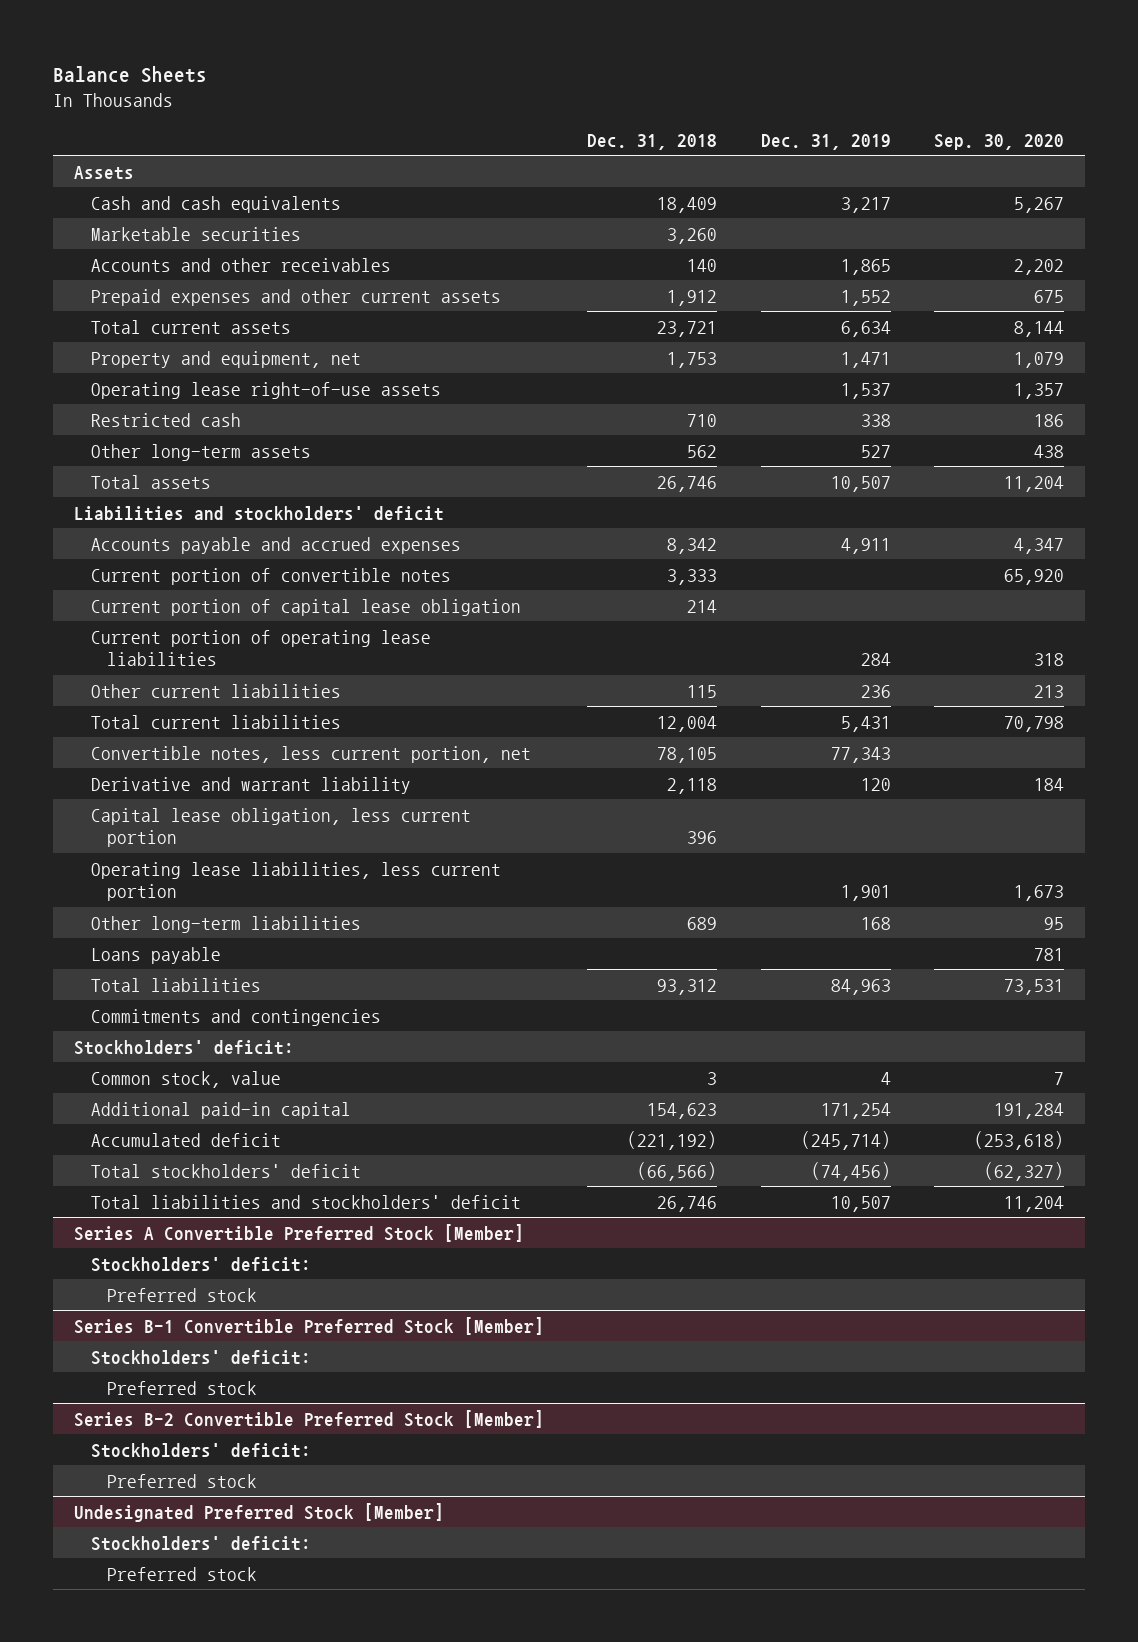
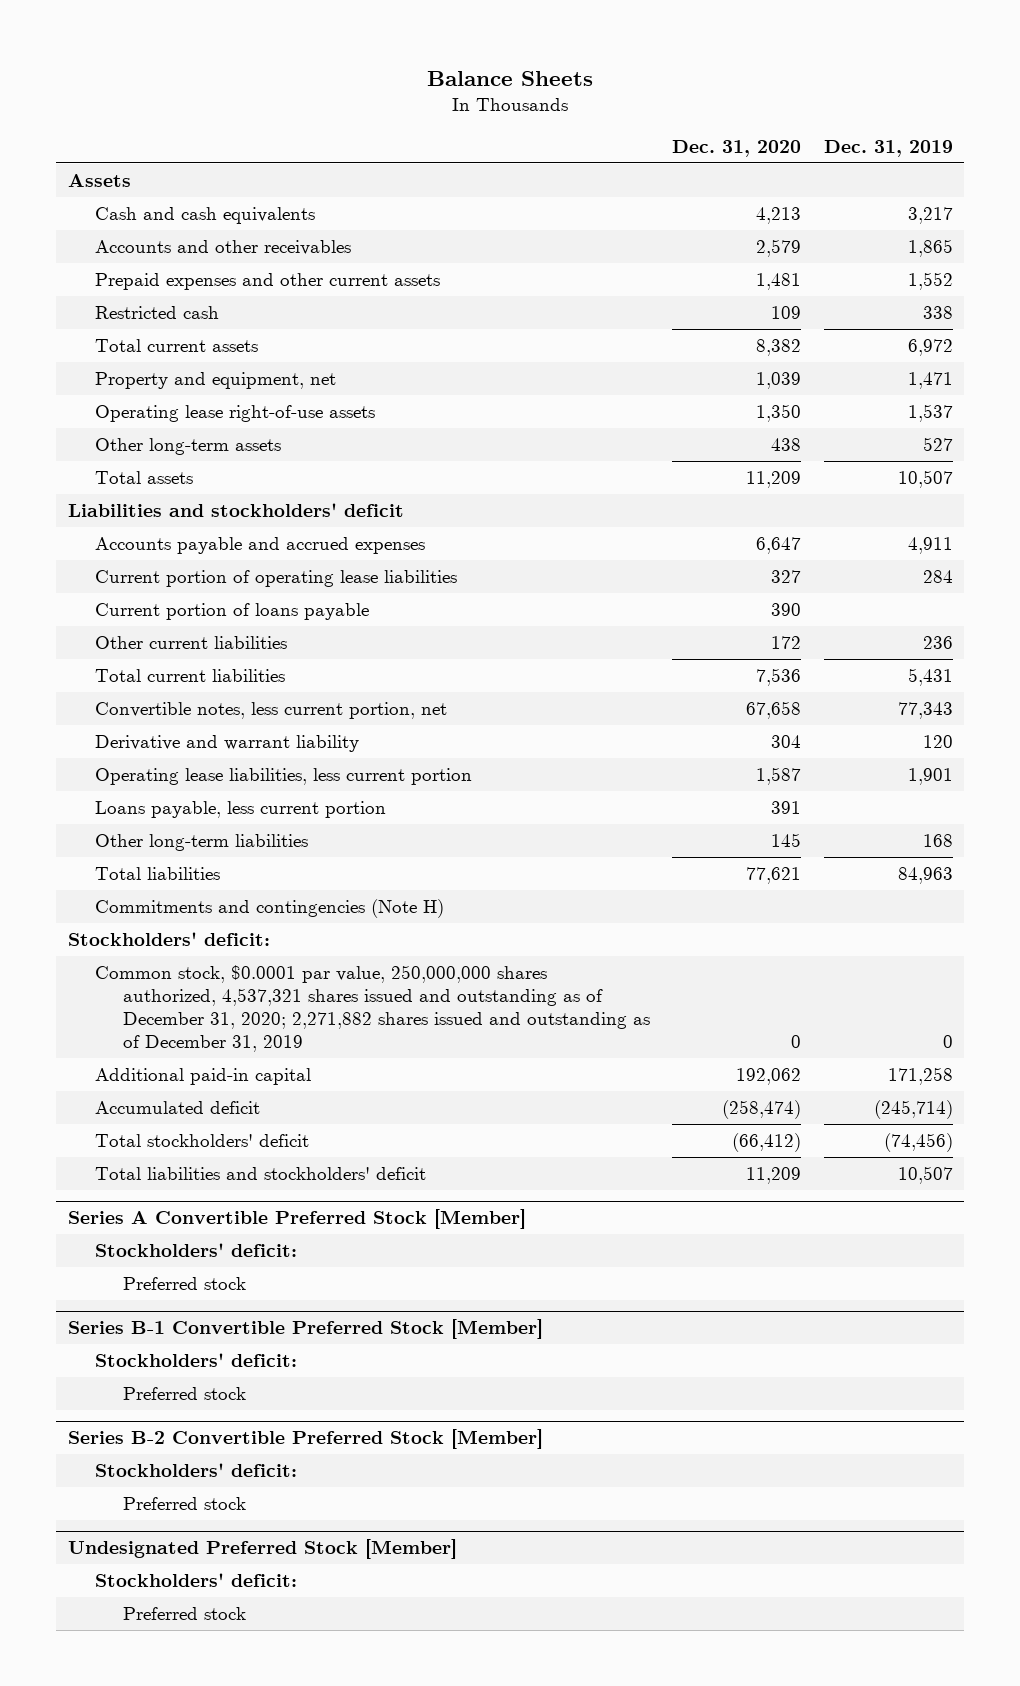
- | Dec. 31, 2018 | Dec. 31, 2019 | Sep. 30, 2020
+ | Dec. 31, 2020 | Dec. 31, 2019
- Marketable securities | 3,260 | |
- Total current assets | 23,721 | 6,634 | 8,144
moved up: Restricted cash | 109 | 338
+ Total current assets | 8,382 | 6,972
- Current portion of convertible notes | 3,333 | | 65,920
- Current portion of capital lease obligation | 214 | |
+ Current portion of loans payable | 390 |
- Capital lease obligation, less current portion | 396 | |
+ Loans payable, less current portion | 391 |
- Loans payable | | | 781
- Commitments and contingencies
+ Commitments and contingencies (Note H)
- Common stock, value | 3 | 4 | 7
- Additional paid-in capital | 154,623 | 171,254 | 191,284
+ Common stock, $0.0001 par value, 250,000,000 shares authorized, 4,537,321 shares issued and outstanding as of December 31, 2020; 2,271,882 shares issued and outstanding as of December 31, 2019 | 0 | 0
+ Additional paid-in capital | 192,062 | 171,258

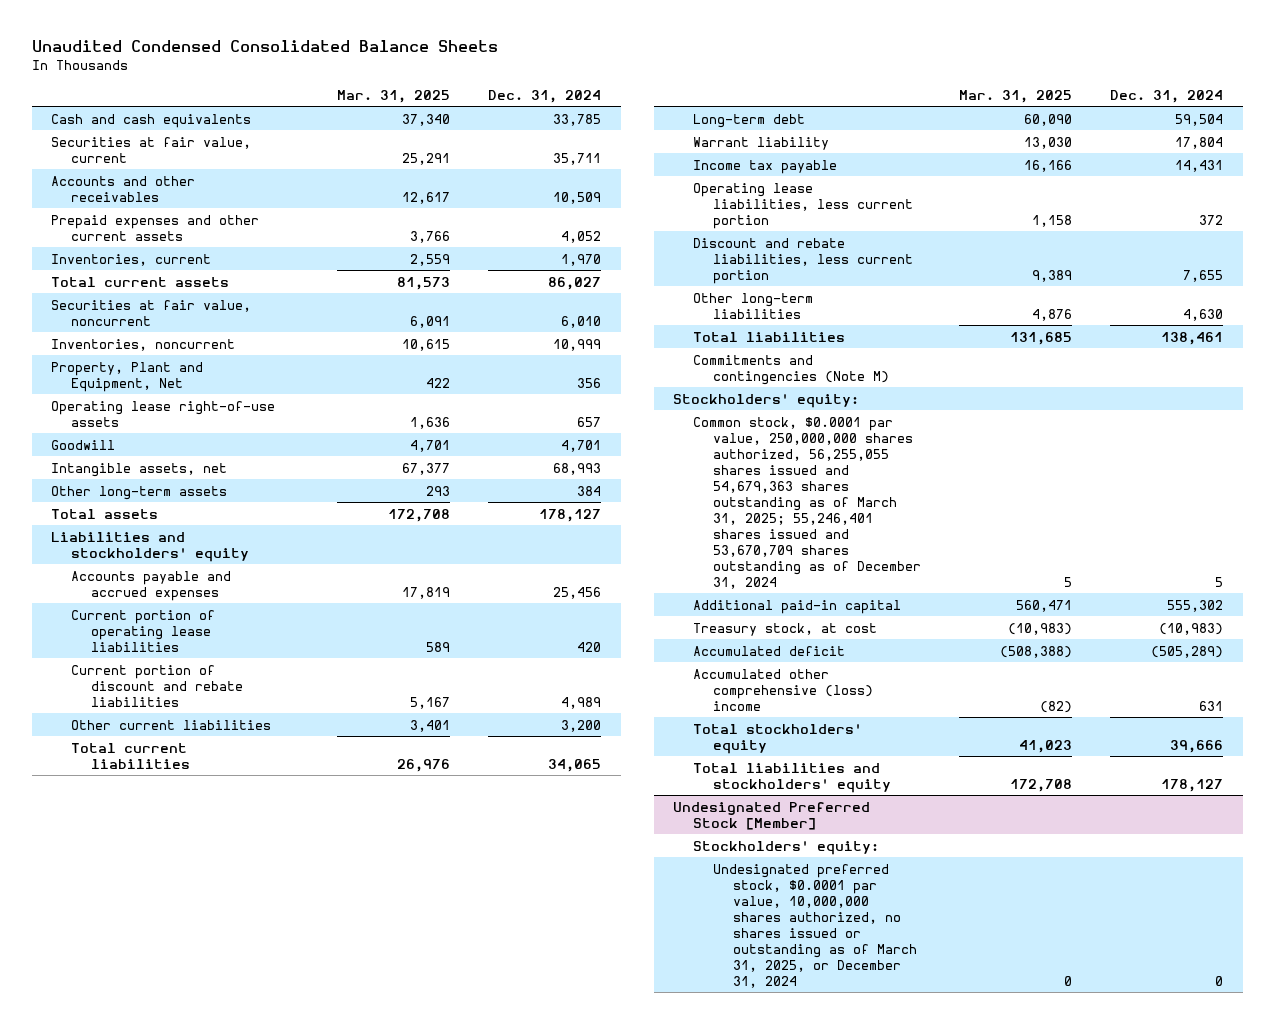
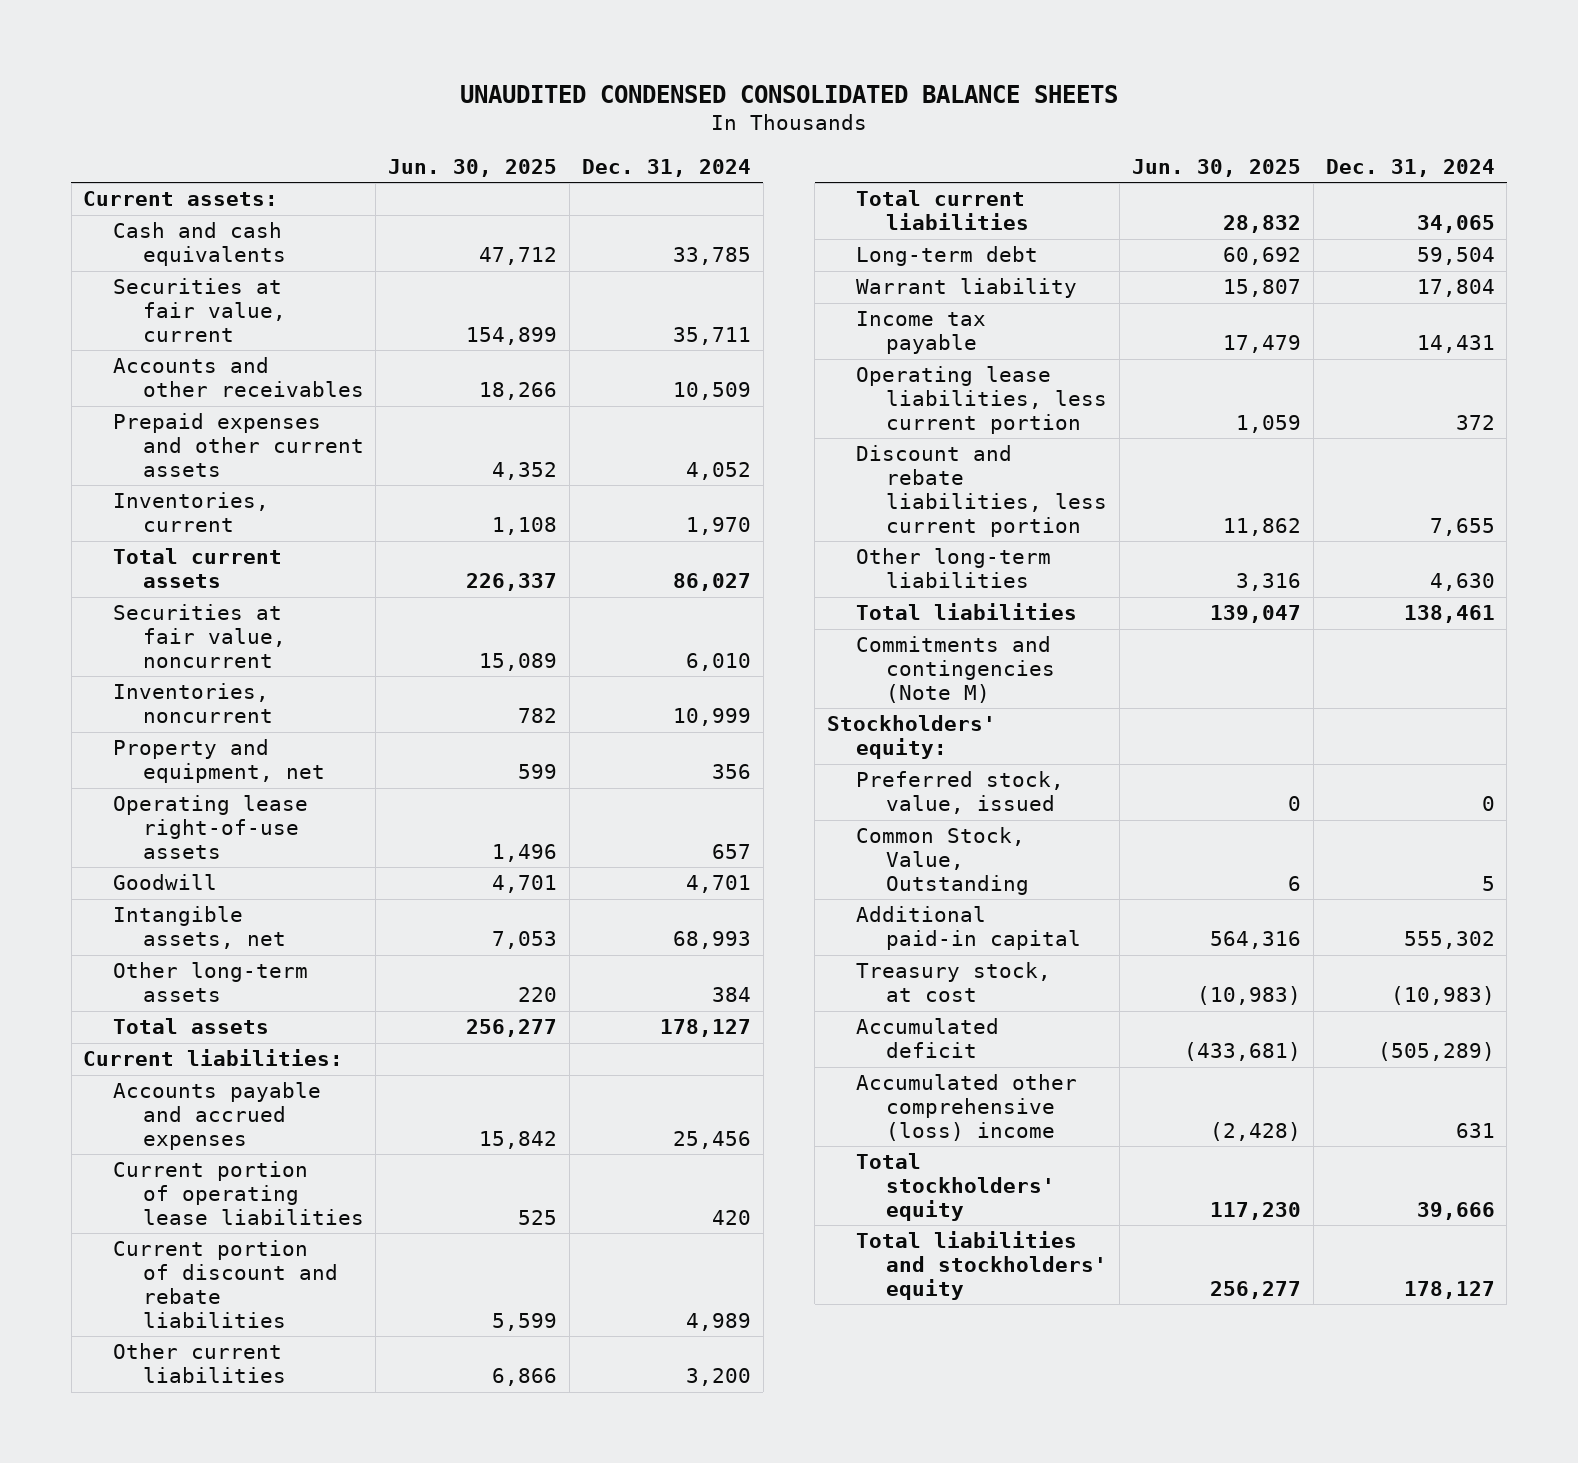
- Unaudited Condensed Consolidated Balance Sheets
+ UNAUDITED CONDENSED CONSOLIDATED BALANCE SHEETS
- | Mar. 31, 2025 | Dec. 31, 2024
+ | Jun. 30, 2025 | Dec. 31, 2024
+ Current assets:
- Property, Plant and Equipment, Net | 422 | 356
+ Property and equipment, net | 599 | 356
- Liabilities and stockholders' equity
+ Current liabilities:
- Common stock, $0.0001 par value, 250,000,000 shares authorized, 56,255,055 shares issued and 54,679,363 shares outstanding as of March 31, 2025; 55,246,401 shares issued and 53,670,709 shares outstanding as of December 31, 2024 | 5 | 5
+ Preferred stock, value, issued | 0 | 0
+ Common Stock, Value, Outstanding | 6 | 5
- Undesignated Preferred Stock [Member]
- Stockholders' equity:
- Undesignated preferred stock, $0.0001 par value, 10,000,000 shares authorized, no shares issued or outstanding as of March 31, 2025, or December 31, 2024 | 0 | 0

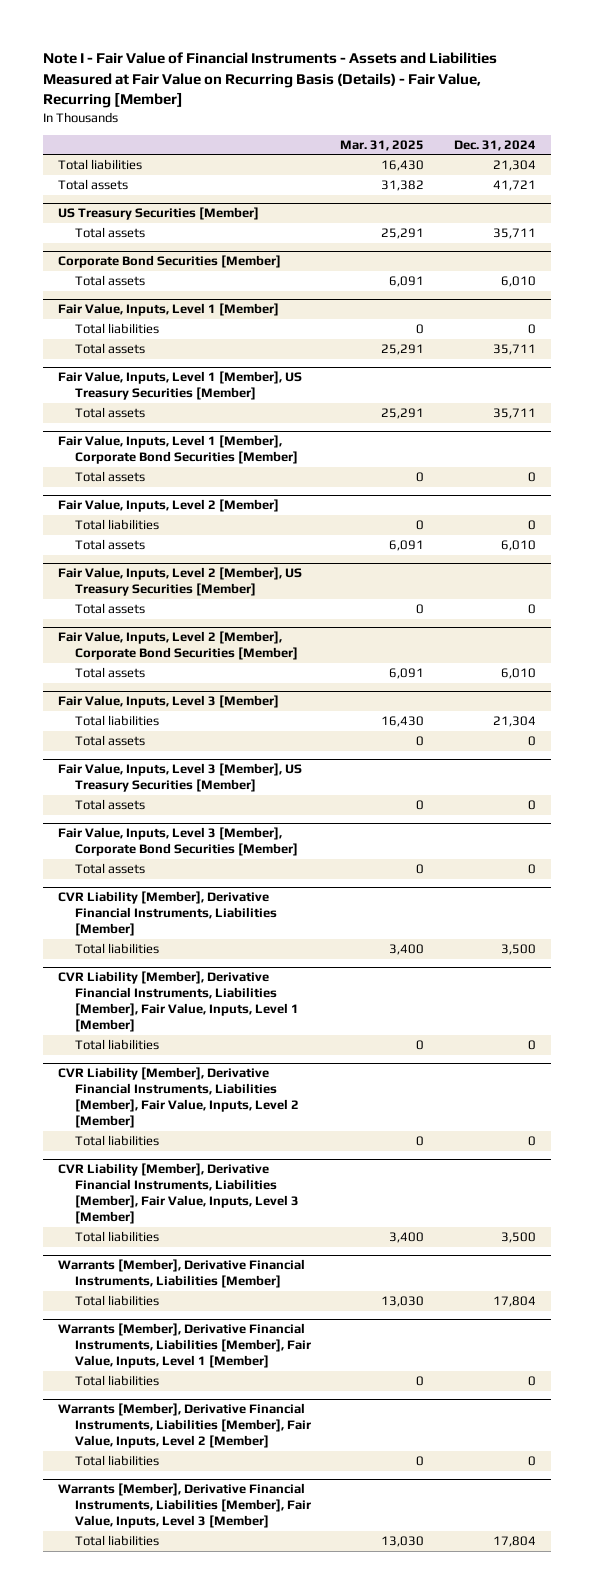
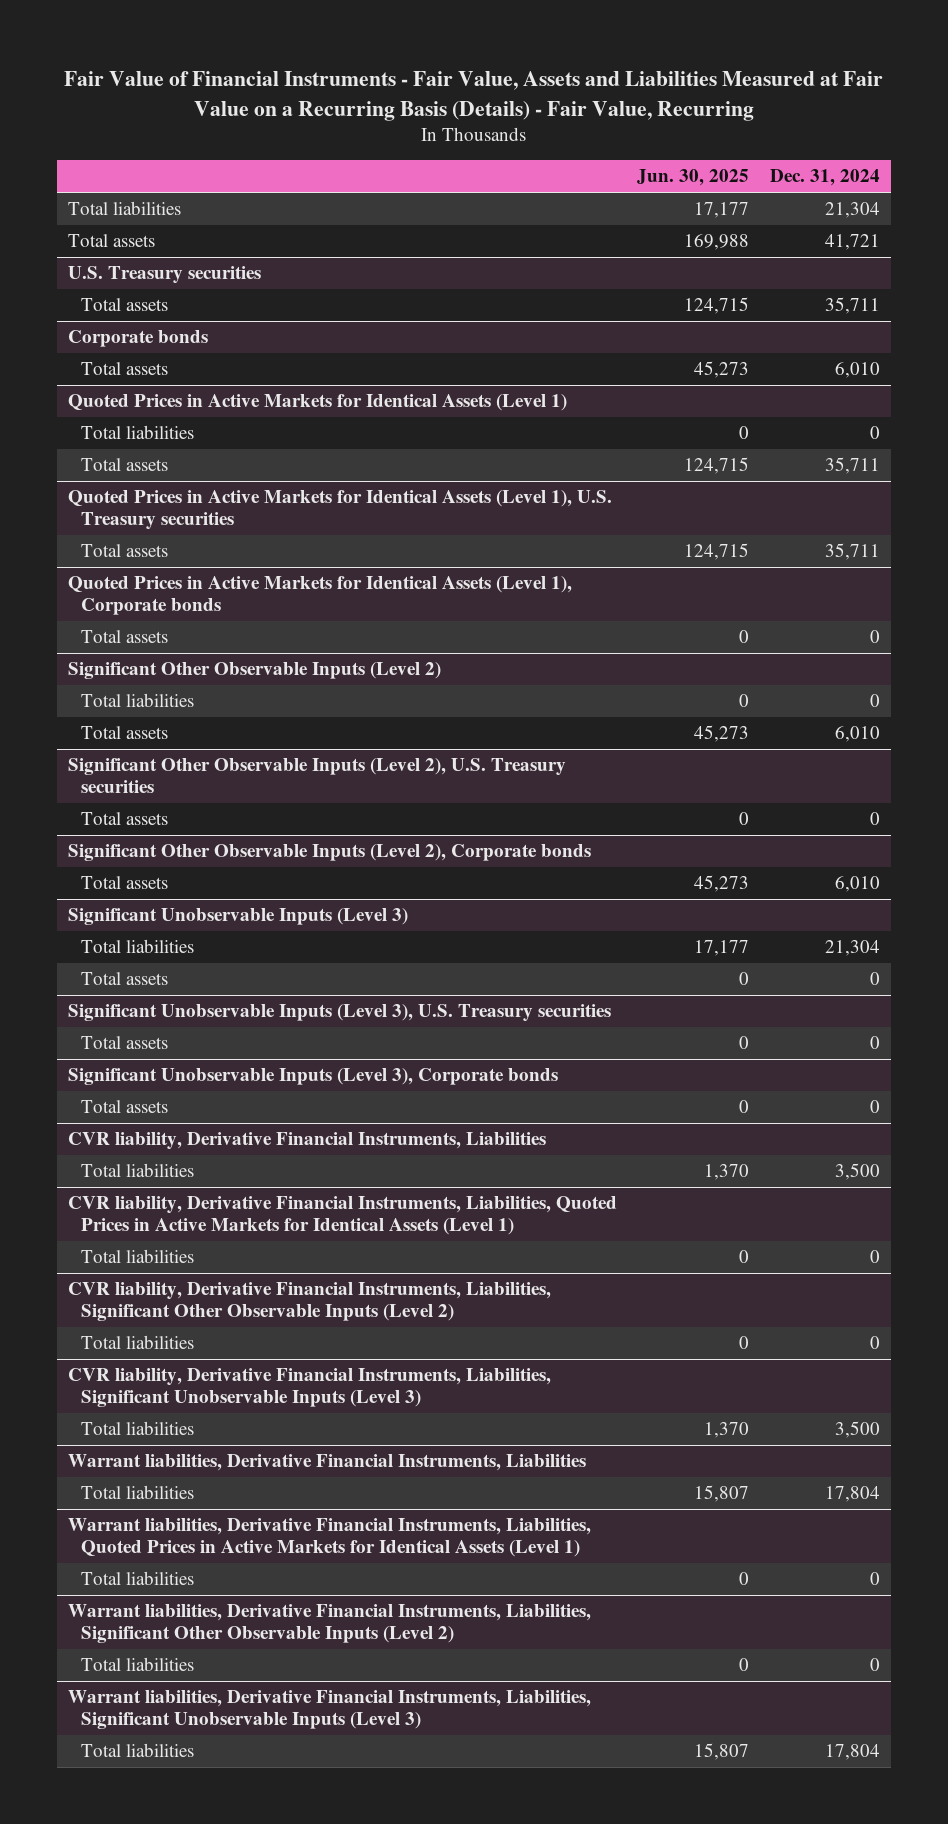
- Note I - Fair Value of Financial Instruments - Assets and Liabilities Measured at Fair Value on Recurring Basis (Details) - Fair Value, Recurring [Member]
+ Fair Value of Financial Instruments - Fair Value, Assets and Liabilities Measured at Fair Value on a Recurring Basis (Details) - Fair Value, Recurring
- | Mar. 31, 2025 | Dec. 31, 2024
+ | Jun. 30, 2025 | Dec. 31, 2024
- US Treasury Securities [Member]
+ U.S. Treasury securities
- Corporate Bond Securities [Member]
+ Corporate bonds
- Fair Value, Inputs, Level 1 [Member]
+ Quoted Prices in Active Markets for Identical Assets (Level 1)
- Fair Value, Inputs, Level 1 [Member], US Treasury Securities [Member]
+ Quoted Prices in Active Markets for Identical Assets (Level 1), U.S. Treasury securities
- Fair Value, Inputs, Level 1 [Member], Corporate Bond Securities [Member]
+ Quoted Prices in Active Markets for Identical Assets (Level 1), Corporate bonds
- Fair Value, Inputs, Level 2 [Member]
+ Significant Other Observable Inputs (Level 2)
- Fair Value, Inputs, Level 2 [Member], US Treasury Securities [Member]
+ Significant Other Observable Inputs (Level 2), U.S. Treasury securities
- Fair Value, Inputs, Level 2 [Member], Corporate Bond Securities [Member]
+ Significant Other Observable Inputs (Level 2), Corporate bonds
- Fair Value, Inputs, Level 3 [Member]
+ Significant Unobservable Inputs (Level 3)
- Fair Value, Inputs, Level 3 [Member], US Treasury Securities [Member]
+ Significant Unobservable Inputs (Level 3), U.S. Treasury securities
- Fair Value, Inputs, Level 3 [Member], Corporate Bond Securities [Member]
+ Significant Unobservable Inputs (Level 3), Corporate bonds
- CVR Liability [Member], Derivative Financial Instruments, Liabilities [Member]
+ CVR liability, Derivative Financial Instruments, Liabilities
- CVR Liability [Member], Derivative Financial Instruments, Liabilities [Member], Fair Value, Inputs, Level 1 [Member]
+ CVR liability, Derivative Financial Instruments, Liabilities, Quoted Prices in Active Markets for Identical Assets (Level 1)
- CVR Liability [Member], Derivative Financial Instruments, Liabilities [Member], Fair Value, Inputs, Level 2 [Member]
+ CVR liability, Derivative Financial Instruments, Liabilities, Significant Other Observable Inputs (Level 2)
- CVR Liability [Member], Derivative Financial Instruments, Liabilities [Member], Fair Value, Inputs, Level 3 [Member]
+ CVR liability, Derivative Financial Instruments, Liabilities, Significant Unobservable Inputs (Level 3)
- Warrants [Member], Derivative Financial Instruments, Liabilities [Member]
+ Warrant liabilities, Derivative Financial Instruments, Liabilities
- Warrants [Member], Derivative Financial Instruments, Liabilities [Member], Fair Value, Inputs, Level 1 [Member]
+ Warrant liabilities, Derivative Financial Instruments, Liabilities, Quoted Prices in Active Markets for Identical Assets (Level 1)
- Warrants [Member], Derivative Financial Instruments, Liabilities [Member], Fair Value, Inputs, Level 2 [Member]
+ Warrant liabilities, Derivative Financial Instruments, Liabilities, Significant Other Observable Inputs (Level 2)
- Warrants [Member], Derivative Financial Instruments, Liabilities [Member], Fair Value, Inputs, Level 3 [Member]
+ Warrant liabilities, Derivative Financial Instruments, Liabilities, Significant Unobservable Inputs (Level 3)

